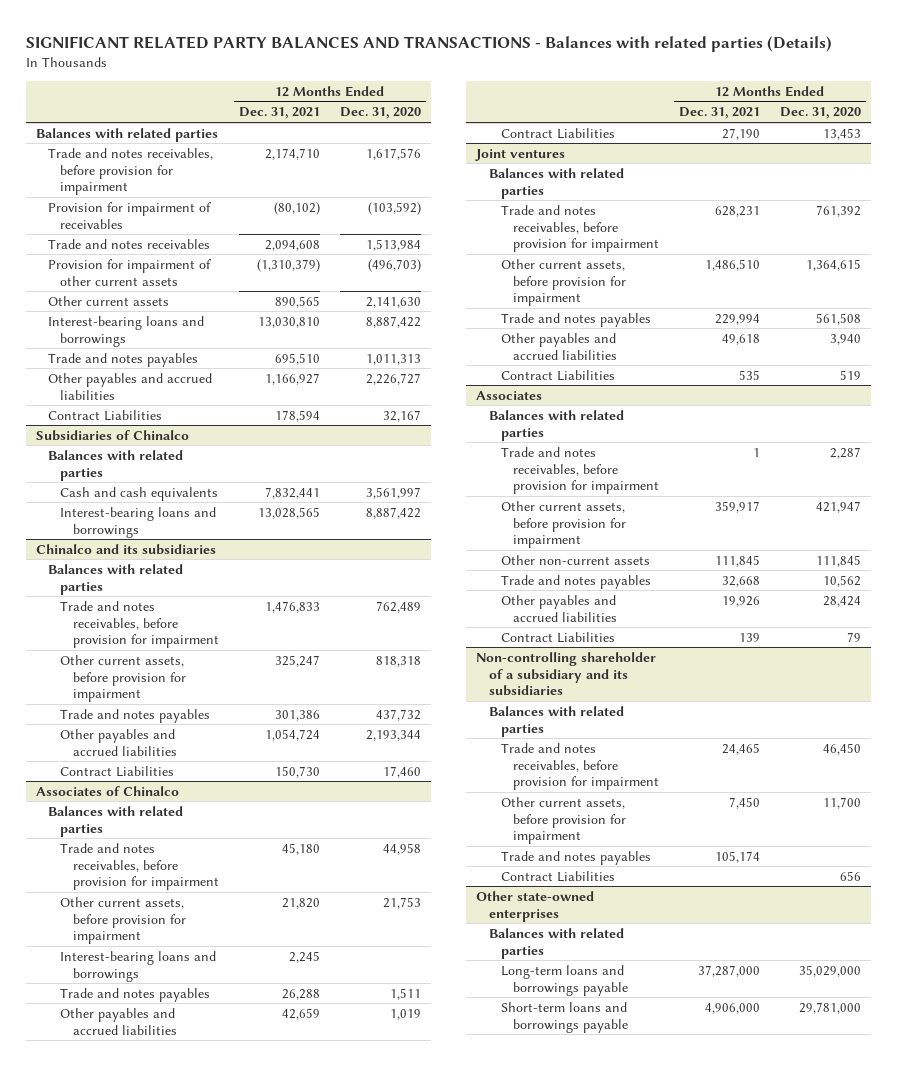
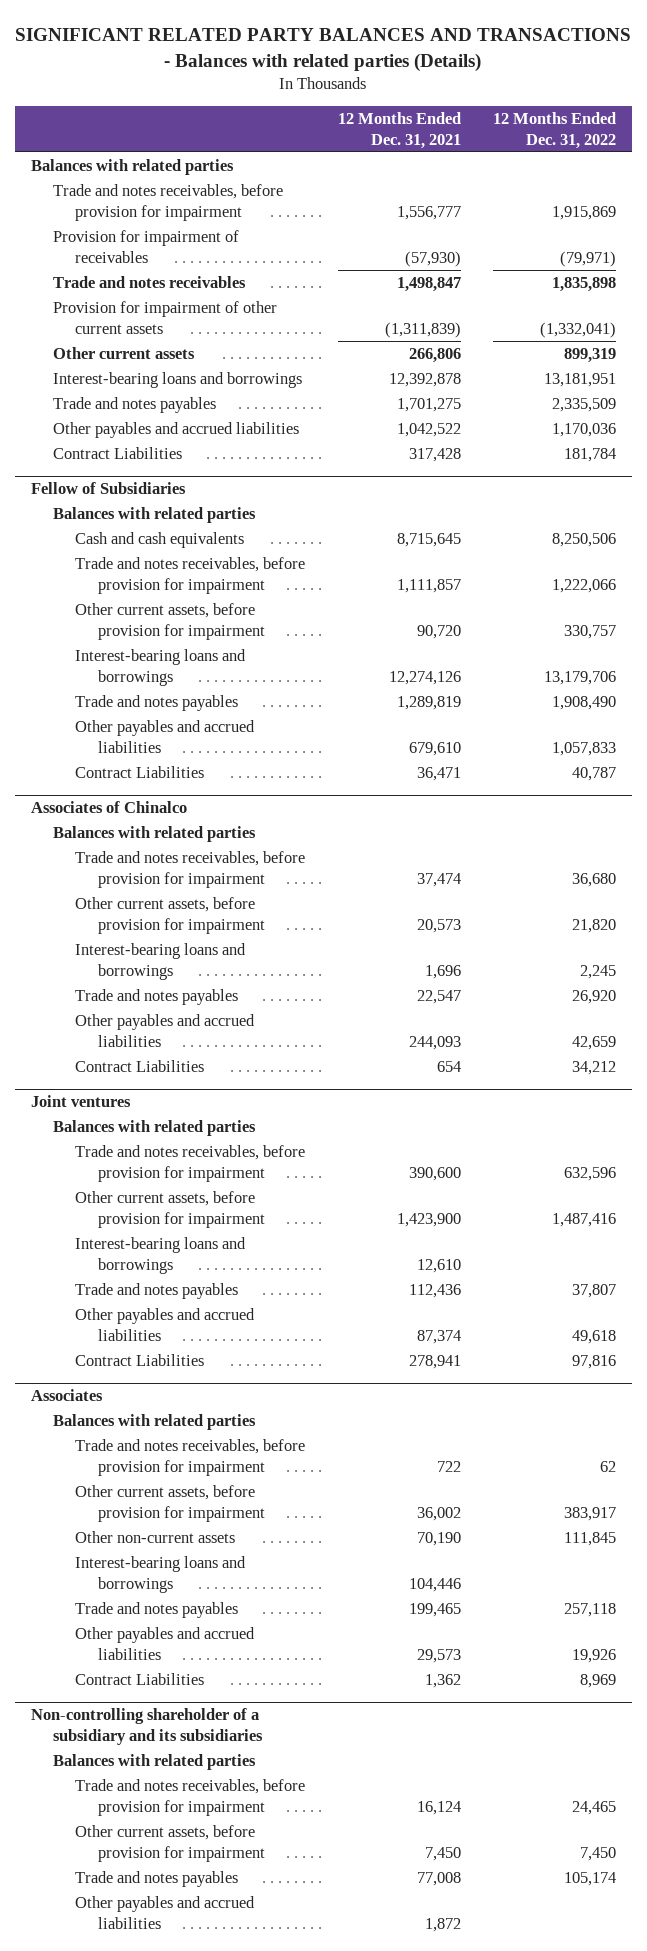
- | 12 Months Ended Dec. 31, 2021 | 12 Months Ended Dec. 31, 2020
+ | 12 Months Ended Dec. 31, 2021 | 12 Months Ended Dec. 31, 2022
- Trade and notes receivables, before provision for impairment | 2,174,710 | 1,617,576
- Provision for impairment of receivables | (80,102) | (103,592)
- Trade and notes receivables | 2,094,608 | 1,513,984
- Provision for impairment of other current assets | (1,310,379) | (496,703)
- Other current assets | 890,565 | 2,141,630
- Interest-bearing loans and borrowings | 13,030,810 | 8,887,422
- Trade and notes payables | 695,510 | 1,011,313
- Other payables and accrued liabilities | 1,166,927 | 2,226,727
- Contract Liabilities | 178,594 | 32,167
- Subsidiaries of Chinalco
- Balances with related parties
- Cash and cash equivalents | 7,832,441 | 3,561,997
- Interest-bearing loans and borrowings | 13,028,565 | 8,887,422
- Chinalco and its subsidiaries
+ Trade and notes receivables, before provision for impairment | 1,556,777 | 1,915,869
+ Provision for impairment of receivables | (57,930) | (79,971)
+ Trade and notes receivables | 1,498,847 | 1,835,898
+ Provision for impairment of other current assets | (1,311,839) | (1,332,041)
+ Other current assets | 266,806 | 899,319
+ Interest-bearing loans and borrowings | 12,392,878 | 13,181,951
+ Trade and notes payables | 1,701,275 | 2,335,509
+ Other payables and accrued liabilities | 1,042,522 | 1,170,036
+ Contract Liabilities | 317,428 | 181,784
+ Fellow of Subsidiaries
- Trade and notes receivables, before provision for impairment | 1,476,833 | 762,489
- Other current assets, before provision for impairment | 325,247 | 818,318
- Trade and notes payables | 301,386 | 437,732
- Other payables and accrued liabilities | 1,054,724 | 2,193,344
- Contract Liabilities | 150,730 | 17,460
+ Cash and cash equivalents | 8,715,645 | 8,250,506
+ Trade and notes receivables, before provision for impairment | 1,111,857 | 1,222,066
+ Other current assets, before provision for impairment | 90,720 | 330,757
+ Interest-bearing loans and borrowings | 12,274,126 | 13,179,706
+ Trade and notes payables | 1,289,819 | 1,908,490
+ Other payables and accrued liabilities | 679,610 | 1,057,833
+ Contract Liabilities | 36,471 | 40,787
@ Associates of Chinalco
- Trade and notes receivables, before provision for impairment | 45,180 | 44,958
- Other current assets, before provision for impairment | 21,820 | 21,753
- Interest-bearing loans and borrowings | 2,245 |
- Trade and notes payables | 26,288 | 1,511
- Other payables and accrued liabilities | 42,659 | 1,019
- Contract Liabilities | 27,190 | 13,453
+ Trade and notes receivables, before provision for impairment | 37,474 | 36,680
+ Other current assets, before provision for impairment | 20,573 | 21,820
+ Interest-bearing loans and borrowings | 1,696 | 2,245
+ Trade and notes payables | 22,547 | 26,920
+ Other payables and accrued liabilities | 244,093 | 42,659
+ Contract Liabilities | 654 | 34,212
@ Joint ventures
- Trade and notes receivables, before provision for impairment | 628,231 | 761,392
- Other current assets, before provision for impairment | 1,486,510 | 1,364,615
- Trade and notes payables | 229,994 | 561,508
- Other payables and accrued liabilities | 49,618 | 3,940
- Contract Liabilities | 535 | 519
+ Trade and notes receivables, before provision for impairment | 390,600 | 632,596
+ Other current assets, before provision for impairment | 1,423,900 | 1,487,416
+ Interest-bearing loans and borrowings | 12,610 |
+ Trade and notes payables | 112,436 | 37,807
+ Other payables and accrued liabilities | 87,374 | 49,618
+ Contract Liabilities | 278,941 | 97,816
@ Associates
- Trade and notes receivables, before provision for impairment | 1 | 2,287
- Other current assets, before provision for impairment | 359,917 | 421,947
- Other non-current assets | 111,845 | 111,845
- Trade and notes payables | 32,668 | 10,562
- Other payables and accrued liabilities | 19,926 | 28,424
- Contract Liabilities | 139 | 79
+ Trade and notes receivables, before provision for impairment | 722 | 62
+ Other current assets, before provision for impairment | 36,002 | 383,917
+ Other non-current assets | 70,190 | 111,845
+ Interest-bearing loans and borrowings | 104,446 |
+ Trade and notes payables | 199,465 | 257,118
+ Other payables and accrued liabilities | 29,573 | 19,926
+ Contract Liabilities | 1,362 | 8,969
@ Non-controlling shareholder of a subsidiary and its subsidiaries
- Trade and notes receivables, before provision for impairment | 24,465 | 46,450
+ Trade and notes receivables, before provision for impairment | 16,124 | 24,465
- Trade and notes payables | 105,174 |
- Contract Liabilities | | 656
- Other state-owned enterprises
- Balances with related parties
- Long-term loans and borrowings payable | 37,287,000 | 35,029,000
- Short-term loans and borrowings payable | 4,906,000 | 29,781,000
@ Non-controlling shareholder of a subsidiary and its subsidiaries
+ Trade and notes payables | 77,008 | 105,174
+ Other payables and accrued liabilities | 1,872 |

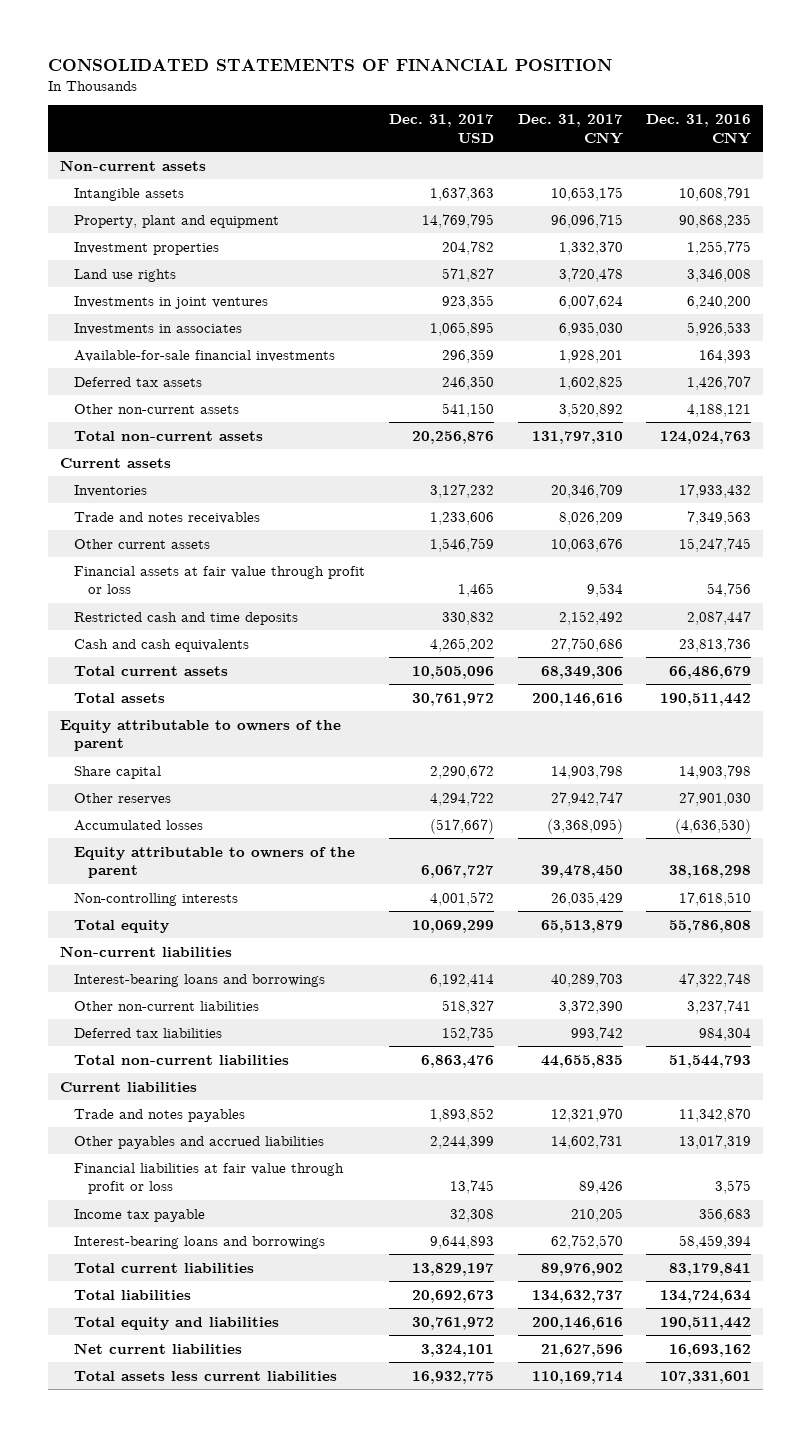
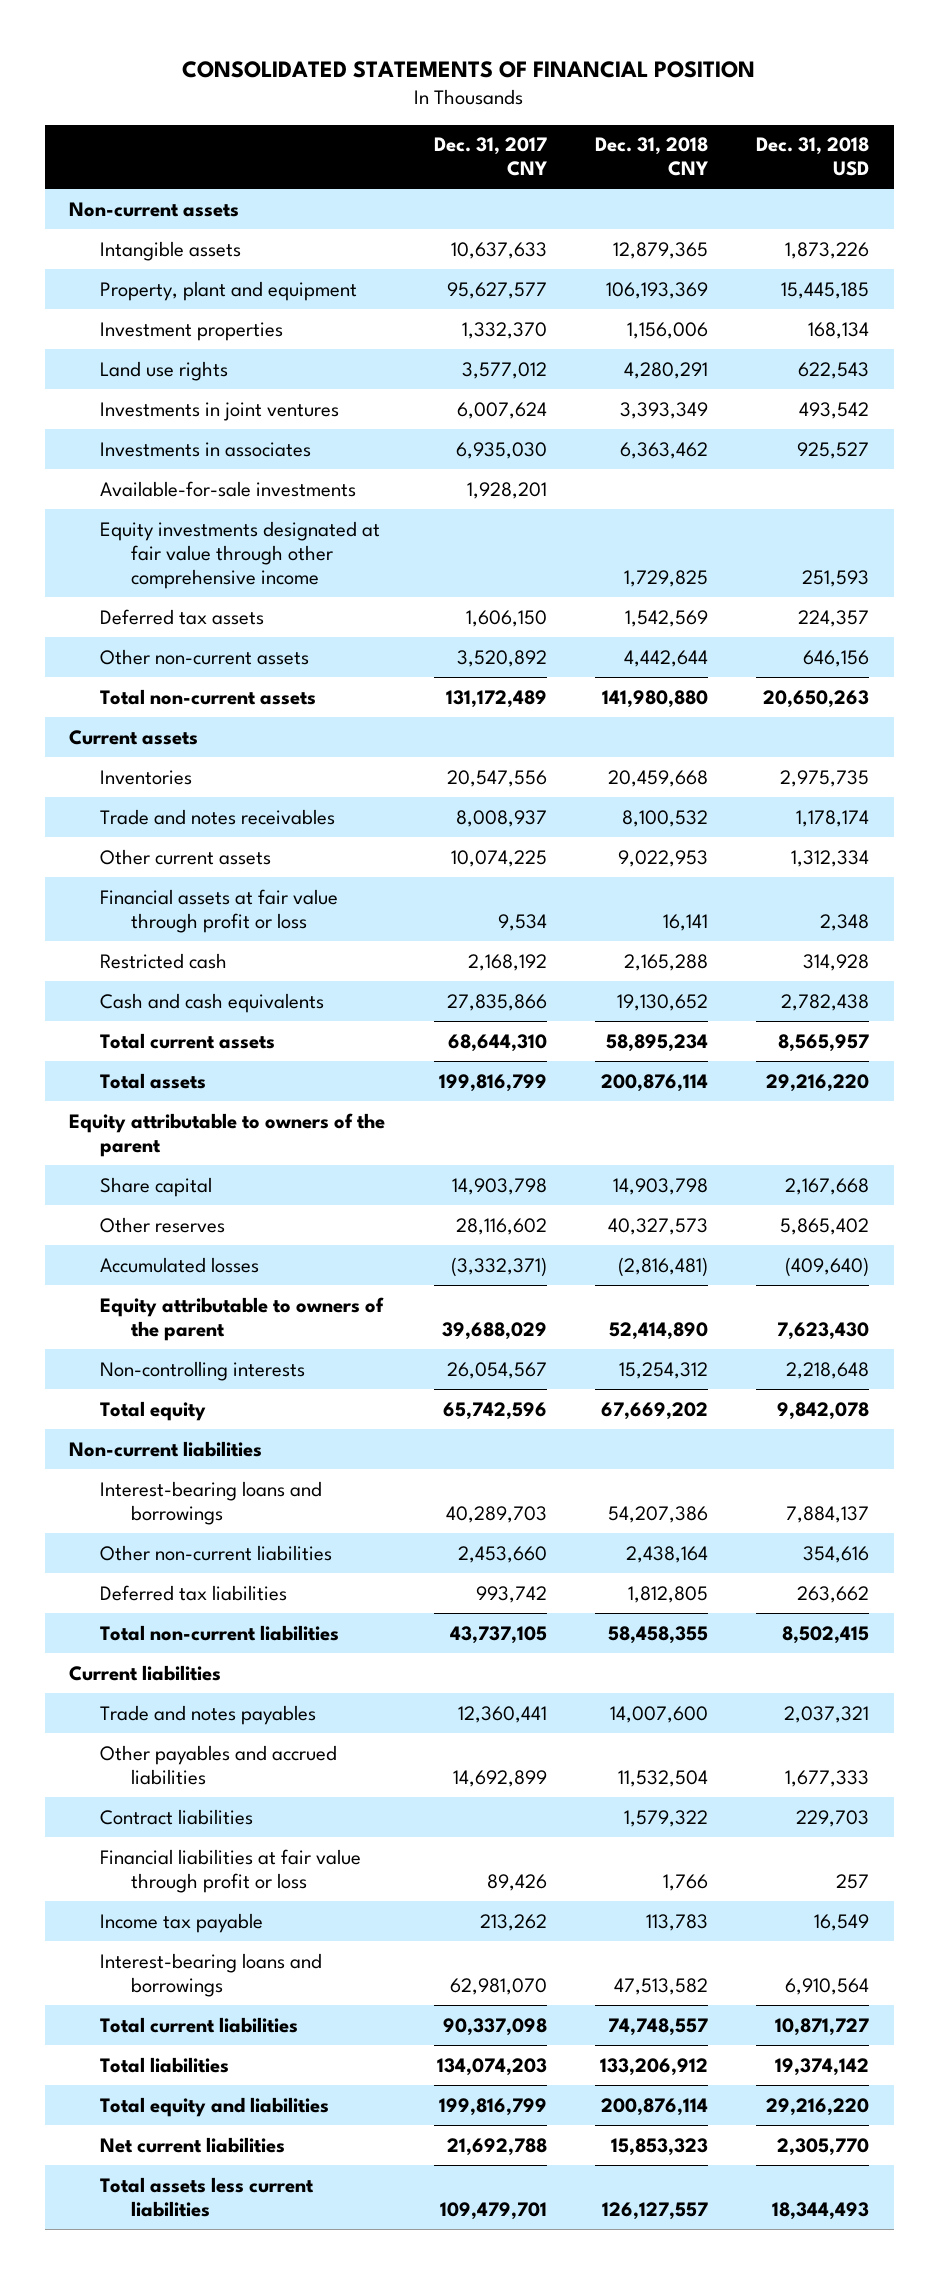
- | Dec. 31, 2017 USD | Dec. 31, 2017 CNY | Dec. 31, 2016 CNY
+ | Dec. 31, 2017 CNY | Dec. 31, 2018 CNY | Dec. 31, 2018 USD
- Intangible assets | 1,637,363 | 10,653,175 | 10,608,791
- Property, plant and equipment | 14,769,795 | 96,096,715 | 90,868,235
+ Intangible assets | 10,637,633 | 12,879,365 | 1,873,226
+ Property, plant and equipment | 95,627,577 | 106,193,369 | 15,445,185
- Land use rights | 571,827 | 3,720,478 | 3,346,008
+ Land use rights | 3,577,012 | 4,280,291 | 622,543
- Available-for-sale financial investments | 296,359 | 1,928,201 | 164,393
- Deferred tax assets | 246,350 | 1,602,825 | 1,426,707
+ Available-for-sale investments | 1,928,201 | |
+ Equity investments designated at fair value through other comprehensive income | | 1,729,825 | 251,593
+ Deferred tax assets | 1,606,150 | 1,542,569 | 224,357
- Total non-current assets | 20,256,876 | 131,797,310 | 124,024,763
+ Total non-current assets | 131,172,489 | 141,980,880 | 20,650,263
- Inventories | 3,127,232 | 20,346,709 | 17,933,432
- Trade and notes receivables | 1,233,606 | 8,026,209 | 7,349,563
- Other current assets | 1,546,759 | 10,063,676 | 15,247,745
+ Inventories | 20,547,556 | 20,459,668 | 2,975,735
+ Trade and notes receivables | 8,008,937 | 8,100,532 | 1,178,174
+ Other current assets | 10,074,225 | 9,022,953 | 1,312,334
- Restricted cash and time deposits | 330,832 | 2,152,492 | 2,087,447
- Cash and cash equivalents | 4,265,202 | 27,750,686 | 23,813,736
- Total current assets | 10,505,096 | 68,349,306 | 66,486,679
- Total assets | 30,761,972 | 200,146,616 | 190,511,442
+ Restricted cash | 2,168,192 | 2,165,288 | 314,928
+ Cash and cash equivalents | 27,835,866 | 19,130,652 | 2,782,438
+ Total current assets | 68,644,310 | 58,895,234 | 8,565,957
+ Total assets | 199,816,799 | 200,876,114 | 29,216,220
- Other reserves | 4,294,722 | 27,942,747 | 27,901,030
- Accumulated losses | (517,667) | (3,368,095) | (4,636,530)
- Equity attributable to owners of the parent | 6,067,727 | 39,478,450 | 38,168,298
- Non-controlling interests | 4,001,572 | 26,035,429 | 17,618,510
- Total equity | 10,069,299 | 65,513,879 | 55,786,808
+ Other reserves | 28,116,602 | 40,327,573 | 5,865,402
+ Accumulated losses | (3,332,371) | (2,816,481) | (409,640)
+ Equity attributable to owners of the parent | 39,688,029 | 52,414,890 | 7,623,430
+ Non-controlling interests | 26,054,567 | 15,254,312 | 2,218,648
+ Total equity | 65,742,596 | 67,669,202 | 9,842,078
- Other non-current liabilities | 518,327 | 3,372,390 | 3,237,741
+ Other non-current liabilities | 2,453,660 | 2,438,164 | 354,616
- Total non-current liabilities | 6,863,476 | 44,655,835 | 51,544,793
+ Total non-current liabilities | 43,737,105 | 58,458,355 | 8,502,415
- Trade and notes payables | 1,893,852 | 12,321,970 | 11,342,870
- Other payables and accrued liabilities | 2,244,399 | 14,602,731 | 13,017,319
+ Trade and notes payables | 12,360,441 | 14,007,600 | 2,037,321
+ Other payables and accrued liabilities | 14,692,899 | 11,532,504 | 1,677,333
+ Contract liabilities | | 1,579,322 | 229,703
- Income tax payable | 32,308 | 210,205 | 356,683
- Interest-bearing loans and borrowings | 9,644,893 | 62,752,570 | 58,459,394
- Total current liabilities | 13,829,197 | 89,976,902 | 83,179,841
- Total liabilities | 20,692,673 | 134,632,737 | 134,724,634
- Total equity and liabilities | 30,761,972 | 200,146,616 | 190,511,442
- Net current liabilities | 3,324,101 | 21,627,596 | 16,693,162
- Total assets less current liabilities | 16,932,775 | 110,169,714 | 107,331,601
+ Income tax payable | 213,262 | 113,783 | 16,549
+ Interest-bearing loans and borrowings | 62,981,070 | 47,513,582 | 6,910,564
+ Total current liabilities | 90,337,098 | 74,748,557 | 10,871,727
+ Total liabilities | 134,074,203 | 133,206,912 | 19,374,142
+ Total equity and liabilities | 199,816,799 | 200,876,114 | 29,216,220
+ Net current liabilities | 21,692,788 | 15,853,323 | 2,305,770
+ Total assets less current liabilities | 109,479,701 | 126,127,557 | 18,344,493

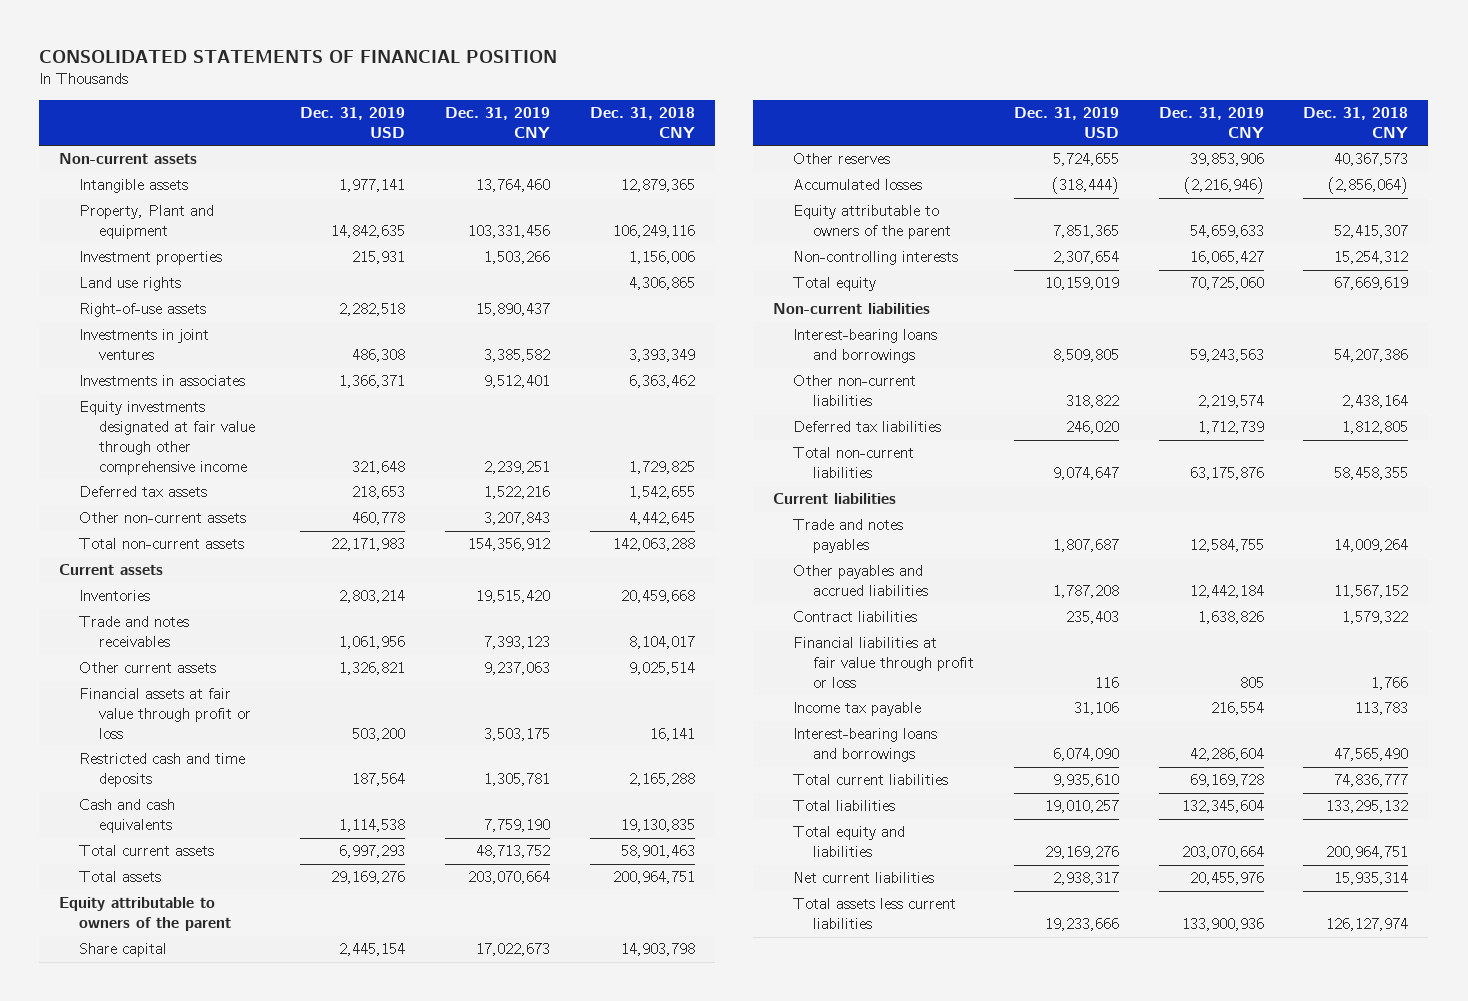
- | Dec. 31, 2017 CNY | Dec. 31, 2018 CNY | Dec. 31, 2018 USD
+ | Dec. 31, 2019 USD | Dec. 31, 2019 CNY | Dec. 31, 2018 CNY
- Property, plant and equipment | 95,627,577 | 106,193,369 | 15,445,185
+ Property, Plant and equipment | 14,842,635 | 103,331,456 | 106,249,116
- Land use rights | 3,577,012 | 4,280,291 | 622,543
+ Land use rights | | | 4,306,865
+ Right-of-use assets | 2,282,518 | 15,890,437 |
- Available-for-sale investments | 1,928,201 | |
- Deferred tax assets | 1,606,150 | 1,542,569 | 224,357
- Other non-current assets | 3,520,892 | 4,442,644 | 646,156
- Total non-current assets | 131,172,489 | 141,980,880 | 20,650,263
+ Deferred tax assets | 218,653 | 1,522,216 | 1,542,655
+ Other non-current assets | 460,778 | 3,207,843 | 4,442,645
+ Total non-current assets | 22,171,983 | 154,356,912 | 142,063,288
- Trade and notes receivables | 8,008,937 | 8,100,532 | 1,178,174
- Other current assets | 10,074,225 | 9,022,953 | 1,312,334
+ Trade and notes receivables | 1,061,956 | 7,393,123 | 8,104,017
+ Other current assets | 1,326,821 | 9,237,063 | 9,025,514
- Restricted cash | 2,168,192 | 2,165,288 | 314,928
- Cash and cash equivalents | 27,835,866 | 19,130,652 | 2,782,438
- Total current assets | 68,644,310 | 58,895,234 | 8,565,957
- Total assets | 199,816,799 | 200,876,114 | 29,216,220
+ Restricted cash and time deposits | 187,564 | 1,305,781 | 2,165,288
+ Cash and cash equivalents | 1,114,538 | 7,759,190 | 19,130,835
+ Total current assets | 6,997,293 | 48,713,752 | 58,901,463
+ Total assets | 29,169,276 | 203,070,664 | 200,964,751
- Other reserves | 28,116,602 | 40,327,573 | 5,865,402
- Accumulated losses | (3,332,371) | (2,816,481) | (409,640)
- Equity attributable to owners of the parent | 39,688,029 | 52,414,890 | 7,623,430
+ Other reserves | 5,724,655 | 39,853,906 | 40,367,573
+ Accumulated losses | (318,444) | (2,216,946) | (2,856,064)
+ Equity attributable to owners of the parent | 7,851,365 | 54,659,633 | 52,415,307
- Total equity | 65,742,596 | 67,669,202 | 9,842,078
+ Total equity | 10,159,019 | 70,725,060 | 67,669,619
- Trade and notes payables | 12,360,441 | 14,007,600 | 2,037,321
- Other payables and accrued liabilities | 14,692,899 | 11,532,504 | 1,677,333
+ Trade and notes payables | 1,807,687 | 12,584,755 | 14,009,264
+ Other payables and accrued liabilities | 1,787,208 | 12,442,184 | 11,567,152
- Interest-bearing loans and borrowings | 62,981,070 | 47,513,582 | 6,910,564
- Total current liabilities | 90,337,098 | 74,748,557 | 10,871,727
- Total liabilities | 134,074,203 | 133,206,912 | 19,374,142
- Total equity and liabilities | 199,816,799 | 200,876,114 | 29,216,220
- Net current liabilities | 21,692,788 | 15,853,323 | 2,305,770
- Total assets less current liabilities | 109,479,701 | 126,127,557 | 18,344,493
+ Interest-bearing loans and borrowings | 6,074,090 | 42,286,604 | 47,565,490
+ Total current liabilities | 9,935,610 | 69,169,728 | 74,836,777
+ Total liabilities | 19,010,257 | 132,345,604 | 133,295,132
+ Total equity and liabilities | 29,169,276 | 203,070,664 | 200,964,751
+ Net current liabilities | 2,938,317 | 20,455,976 | 15,935,314
+ Total assets less current liabilities | 19,233,666 | 133,900,936 | 126,127,974

